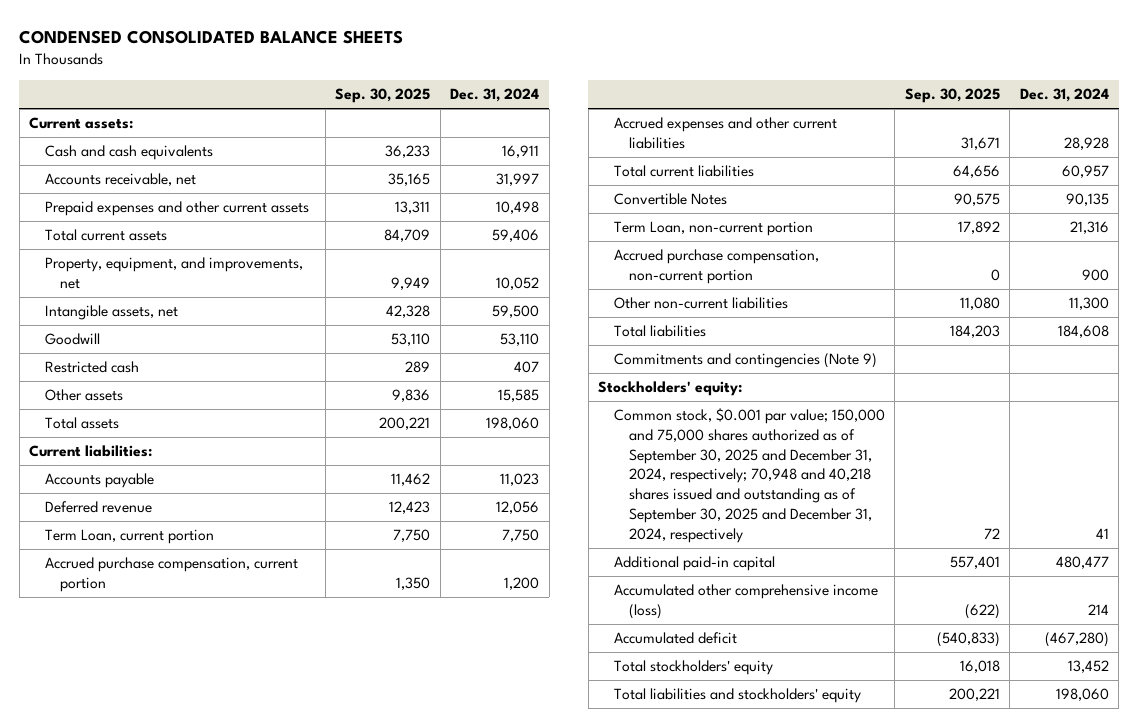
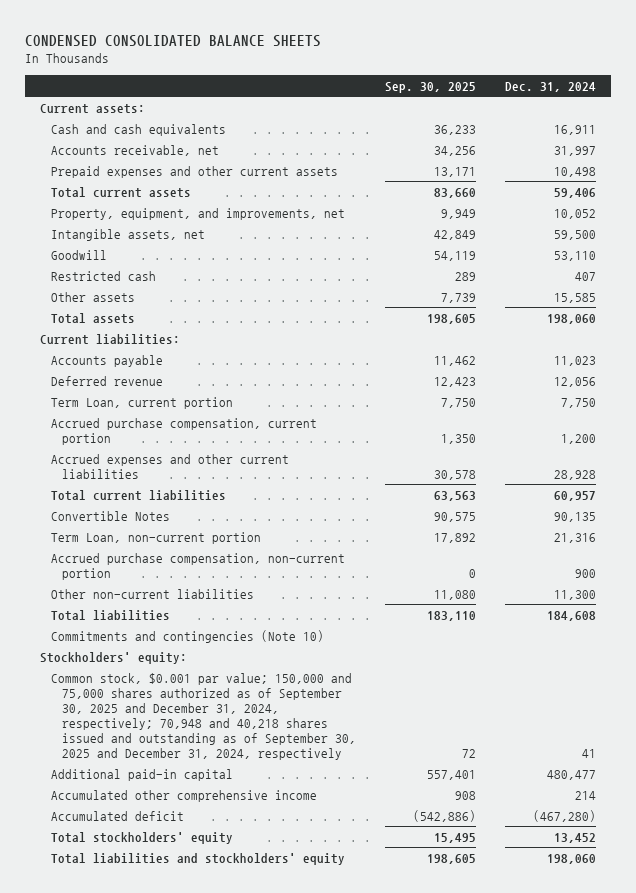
- Accounts receivable, net | 35,165 | 31,997
- Prepaid expenses and other current assets | 13,311 | 10,498
- Total current assets | 84,709 | 59,406
+ Accounts receivable, net | 34,256 | 31,997
+ Prepaid expenses and other current assets | 13,171 | 10,498
+ Total current assets | 83,660 | 59,406
- Intangible assets, net | 42,328 | 59,500
- Goodwill | 53,110 | 53,110
+ Intangible assets, net | 42,849 | 59,500
+ Goodwill | 54,119 | 53,110
- Other assets | 9,836 | 15,585
- Total assets | 200,221 | 198,060
+ Other assets | 7,739 | 15,585
+ Total assets | 198,605 | 198,060
- Accrued expenses and other current liabilities | 31,671 | 28,928
- Total current liabilities | 64,656 | 60,957
+ Accrued expenses and other current liabilities | 30,578 | 28,928
+ Total current liabilities | 63,563 | 60,957
- Total liabilities | 184,203 | 184,608
- Commitments and contingencies (Note 9)
+ Total liabilities | 183,110 | 184,608
+ Commitments and contingencies (Note 10)
- Accumulated other comprehensive income (loss) | (622) | 214
- Accumulated deficit | (540,833) | (467,280)
- Total stockholders' equity | 16,018 | 13,452
- Total liabilities and stockholders' equity | 200,221 | 198,060
+ Accumulated other comprehensive income | 908 | 214
+ Accumulated deficit | (542,886) | (467,280)
+ Total stockholders' equity | 15,495 | 13,452
+ Total liabilities and stockholders' equity | 198,605 | 198,060

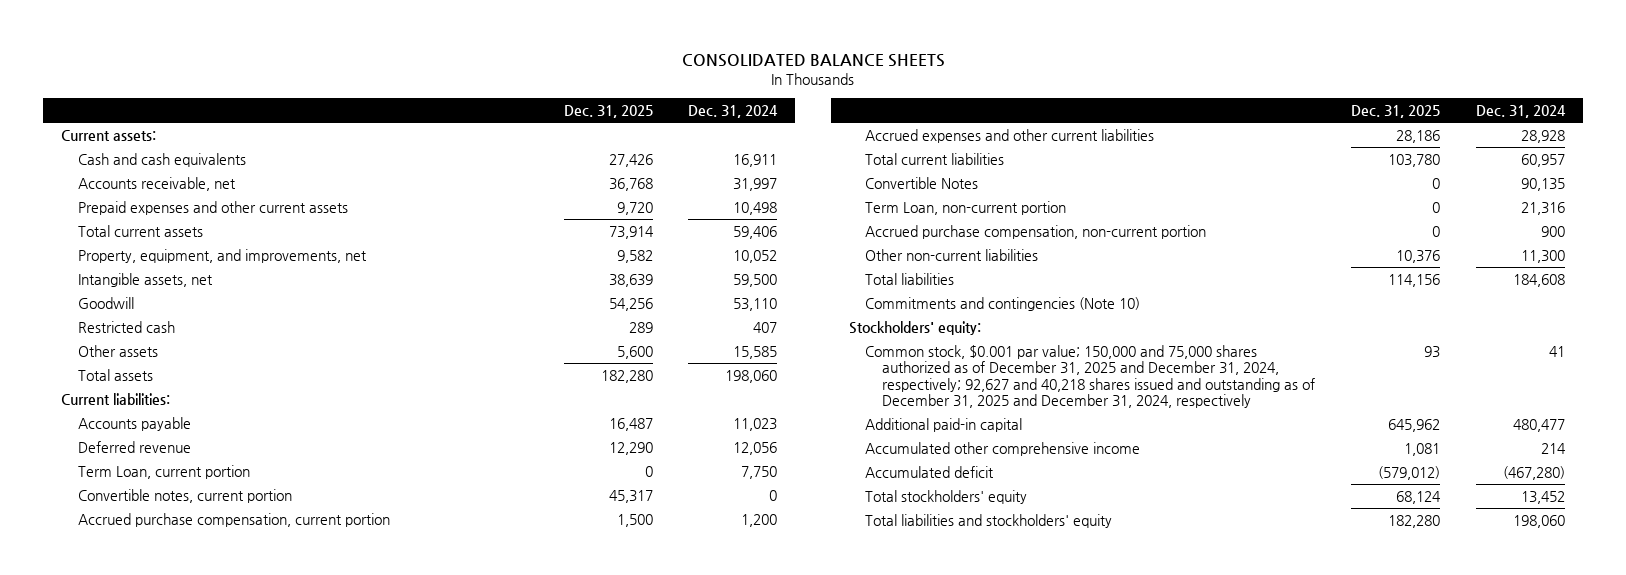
- CONDENSED CONSOLIDATED BALANCE SHEETS
+ CONSOLIDATED BALANCE SHEETS
- | Sep. 30, 2025 | Dec. 31, 2024
+ | Dec. 31, 2025 | Dec. 31, 2024
+ Convertible notes, current portion | 45,317 | 0
- Common stock, $0.001 par value; 150,000 and 75,000 shares authorized as of September 30, 2025 and December 31, 2024, respectively; 70,948 and 40,218 shares issued and outstanding as of September 30, 2025 and December 31, 2024, respectively | 72 | 41
+ Common stock, $0.001 par value; 150,000 and 75,000 shares authorized as of December 31, 2025 and December 31, 2024, respectively; 92,627 and 40,218 shares issued and outstanding as of December 31, 2025 and December 31, 2024, respectively | 93 | 41

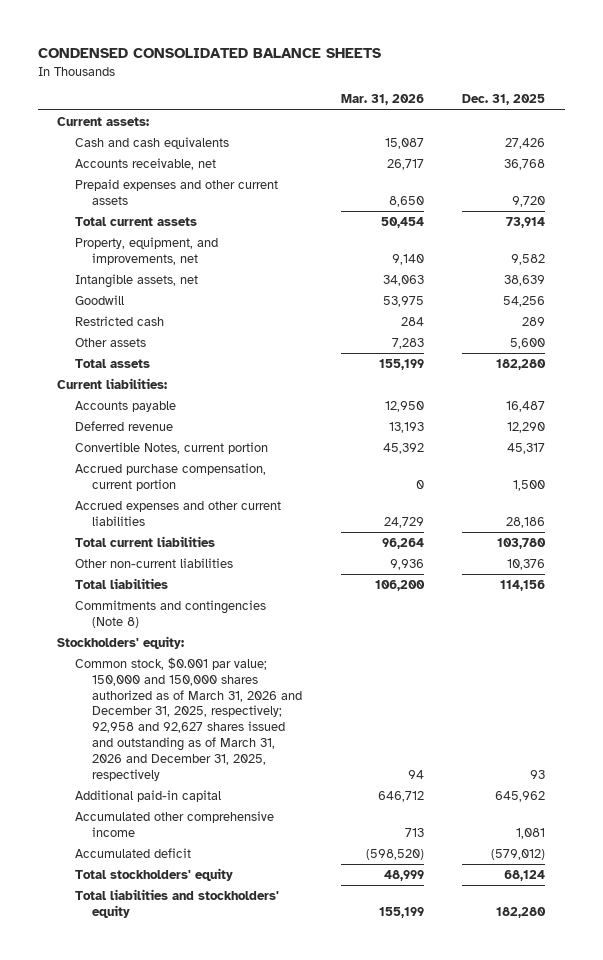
- CONSOLIDATED BALANCE SHEETS
+ CONDENSED CONSOLIDATED BALANCE SHEETS
- | Dec. 31, 2025 | Dec. 31, 2024
+ | Mar. 31, 2026 | Dec. 31, 2025
- Term Loan, current portion | 0 | 7,750
- Convertible notes, current portion | 45,317 | 0
+ Convertible Notes, current portion | 45,392 | 45,317
- Convertible Notes | 0 | 90,135
- Term Loan, non-current portion | 0 | 21,316
- Accrued purchase compensation, non-current portion | 0 | 900
- Commitments and contingencies (Note 10)
+ Commitments and contingencies (Note 8)
- Common stock, $0.001 par value; 150,000 and 75,000 shares authorized as of December 31, 2025 and December 31, 2024, respectively; 92,627 and 40,218 shares issued and outstanding as of December 31, 2025 and December 31, 2024, respectively | 93 | 41
+ Common stock, $0.001 par value; 150,000 and 150,000 shares authorized as of March 31, 2026 and December 31, 2025, respectively; 92,958 and 92,627 shares issued and outstanding as of March 31, 2026 and December 31, 2025, respectively | 94 | 93

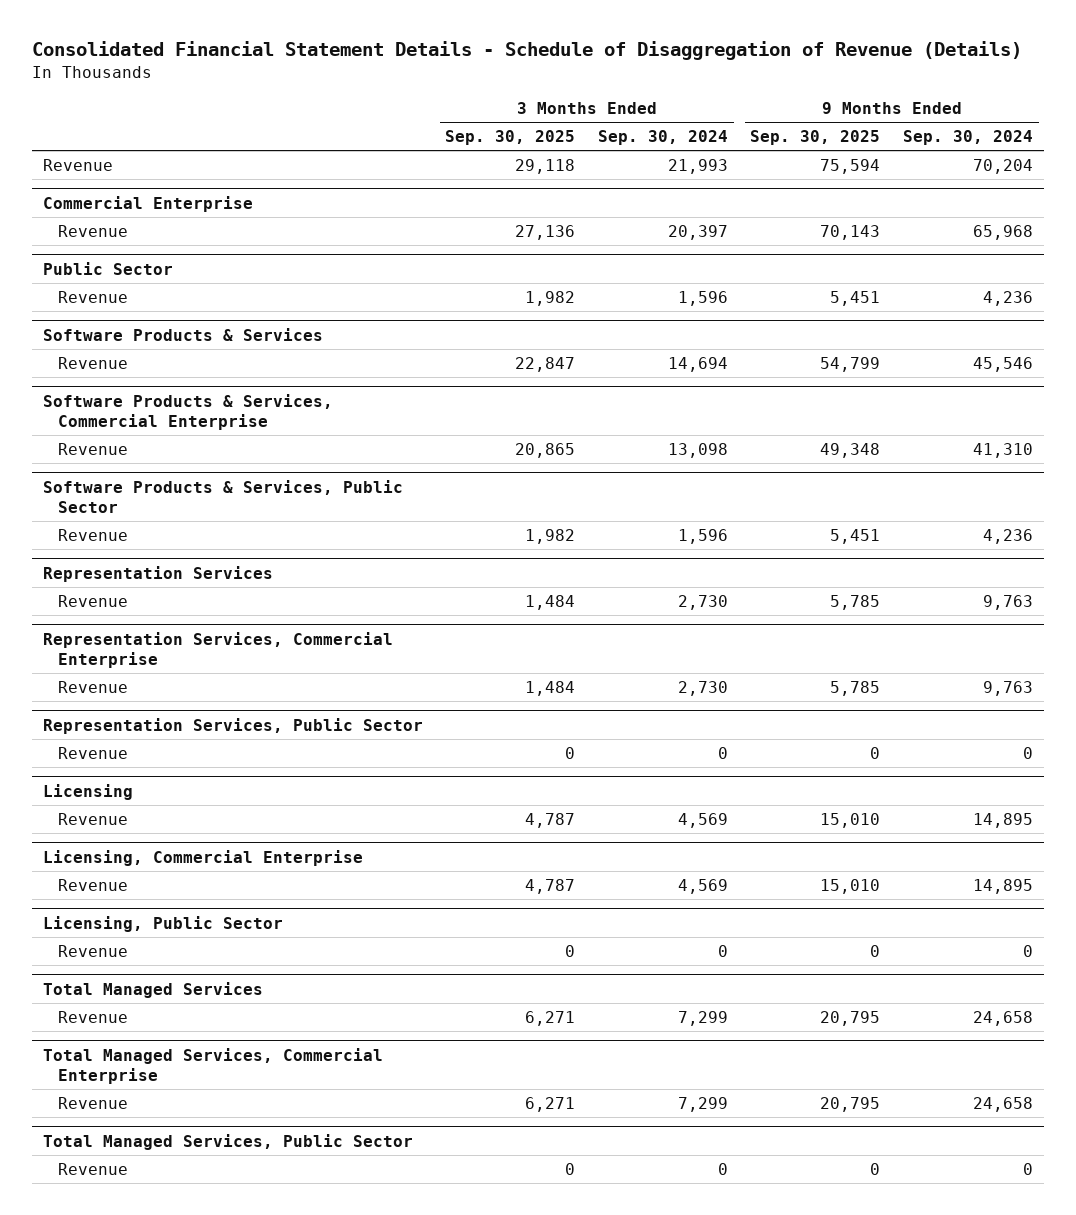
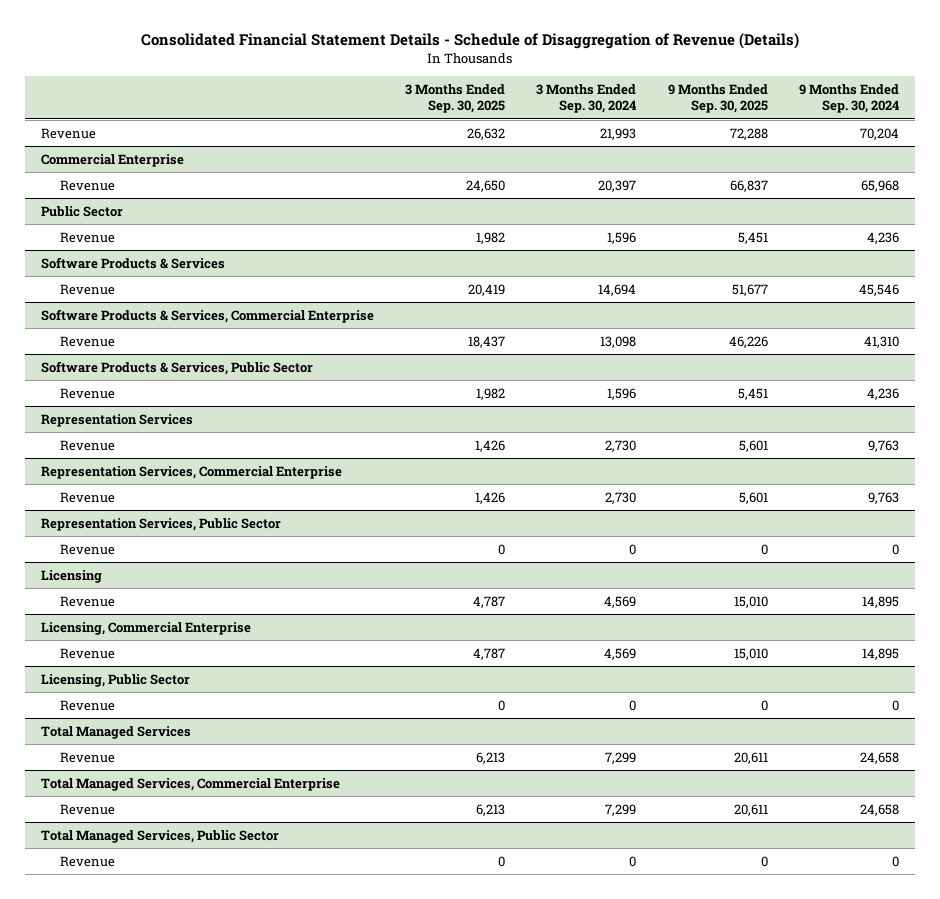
- Revenue | 29,118 | 21,993 | 75,594 | 70,204
+ Revenue | 26,632 | 21,993 | 72,288 | 70,204
@ Commercial Enterprise
- Revenue | 27,136 | 20,397 | 70,143 | 65,968
+ Revenue | 24,650 | 20,397 | 66,837 | 65,968
@ Software Products & Services
- Revenue | 22,847 | 14,694 | 54,799 | 45,546
+ Revenue | 20,419 | 14,694 | 51,677 | 45,546
@ Software Products & Services, Commercial Enterprise
- Revenue | 20,865 | 13,098 | 49,348 | 41,310
+ Revenue | 18,437 | 13,098 | 46,226 | 41,310
@ Representation Services
- Revenue | 1,484 | 2,730 | 5,785 | 9,763
+ Revenue | 1,426 | 2,730 | 5,601 | 9,763
@ Representation Services, Commercial Enterprise
- Revenue | 1,484 | 2,730 | 5,785 | 9,763
+ Revenue | 1,426 | 2,730 | 5,601 | 9,763
@ Total Managed Services
- Revenue | 6,271 | 7,299 | 20,795 | 24,658
+ Revenue | 6,213 | 7,299 | 20,611 | 24,658
@ Total Managed Services, Commercial Enterprise
- Revenue | 6,271 | 7,299 | 20,795 | 24,658
+ Revenue | 6,213 | 7,299 | 20,611 | 24,658

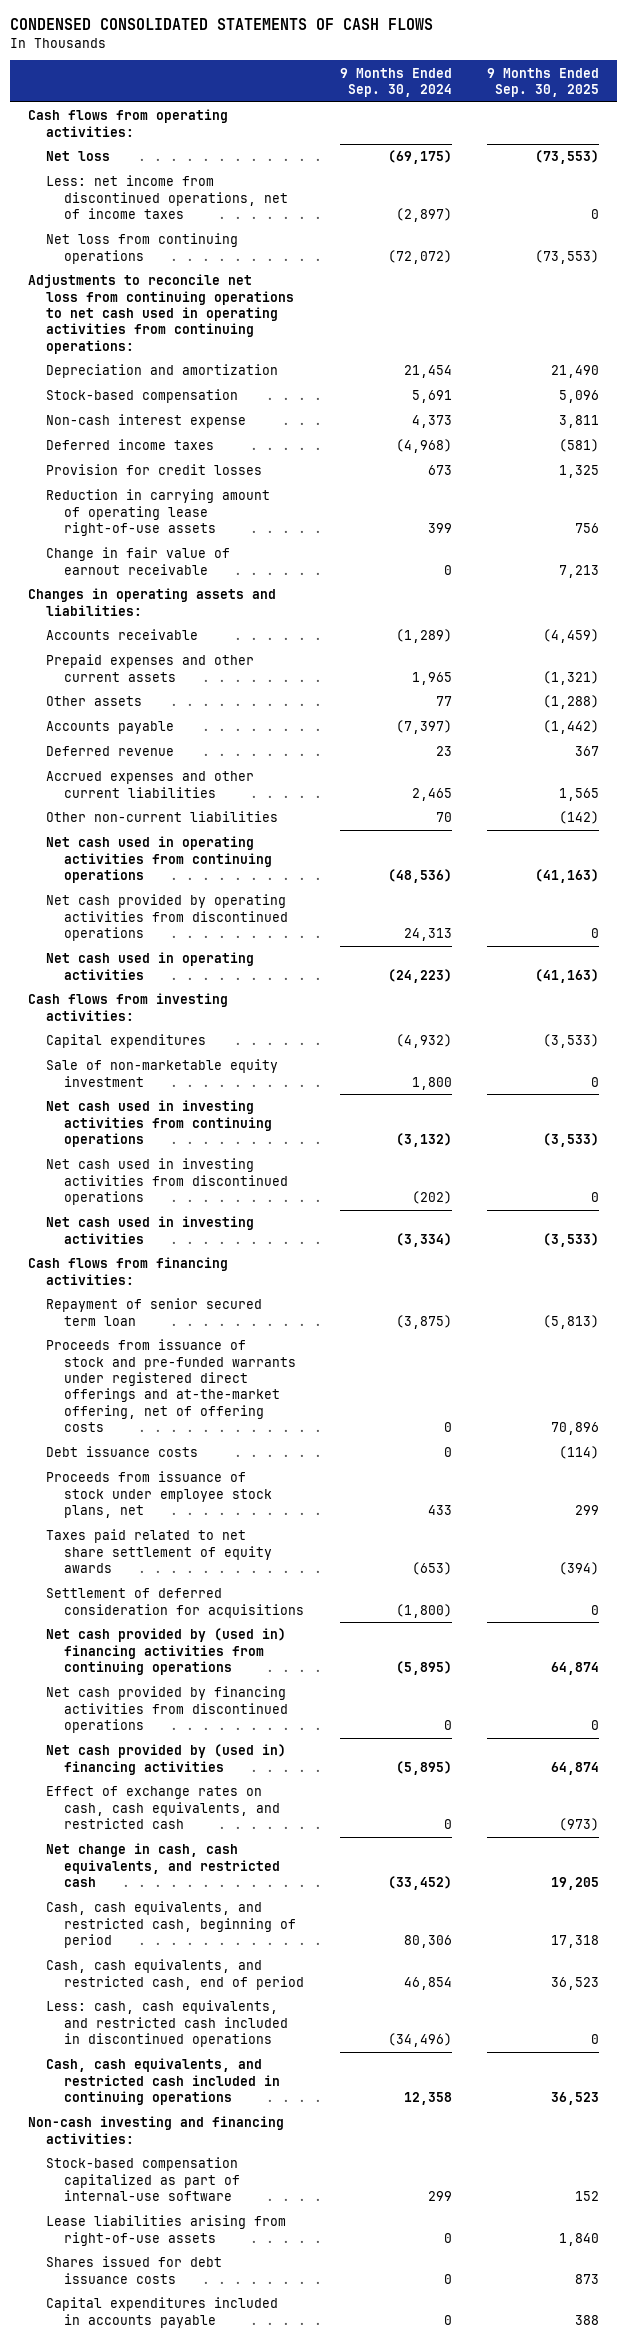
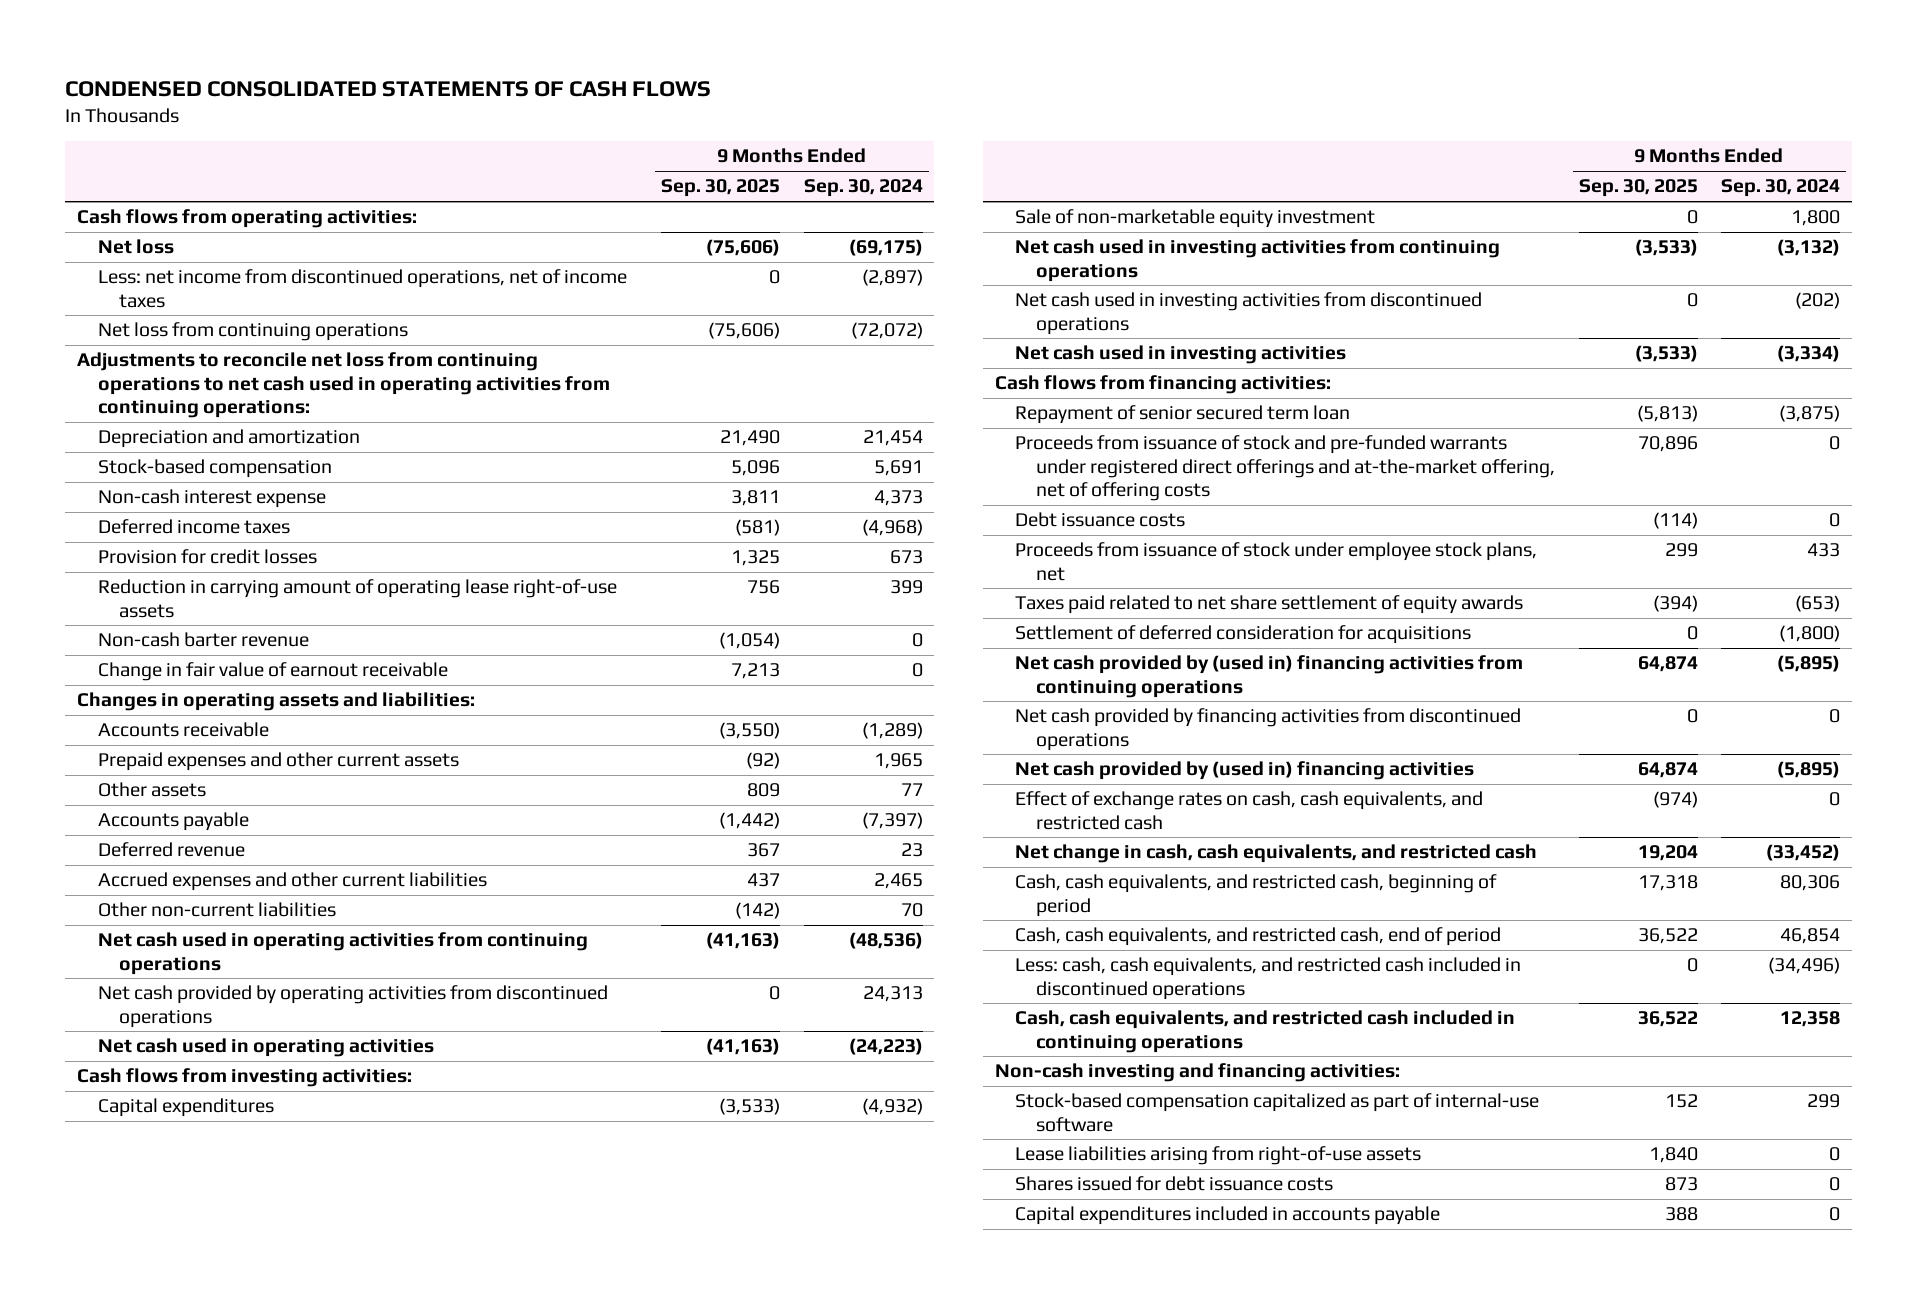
- | 9 Months Ended Sep. 30, 2024 | 9 Months Ended Sep. 30, 2025
+ | 9 Months Ended Sep. 30, 2025 | 9 Months Ended Sep. 30, 2024
- Net loss | (69,175) | (73,553)
+ Net loss | (75,606) | (69,175)
- Net loss from continuing operations | (72,072) | (73,553)
+ Net loss from continuing operations | (75,606) | (72,072)
+ Non-cash barter revenue | (1,054) | 0
- Accounts receivable | (1,289) | (4,459)
- Prepaid expenses and other current assets | 1,965 | (1,321)
- Other assets | 77 | (1,288)
+ Accounts receivable | (3,550) | (1,289)
+ Prepaid expenses and other current assets | (92) | 1,965
+ Other assets | 809 | 77
- Accrued expenses and other current liabilities | 2,465 | 1,565
+ Accrued expenses and other current liabilities | 437 | 2,465
- Effect of exchange rates on cash, cash equivalents, and restricted cash | 0 | (973)
- Net change in cash, cash equivalents, and restricted cash | (33,452) | 19,205
+ Effect of exchange rates on cash, cash equivalents, and restricted cash | (974) | 0
+ Net change in cash, cash equivalents, and restricted cash | 19,204 | (33,452)
- Cash, cash equivalents, and restricted cash, end of period | 46,854 | 36,523
+ Cash, cash equivalents, and restricted cash, end of period | 36,522 | 46,854
- Cash, cash equivalents, and restricted cash included in continuing operations | 12,358 | 36,523
+ Cash, cash equivalents, and restricted cash included in continuing operations | 36,522 | 12,358

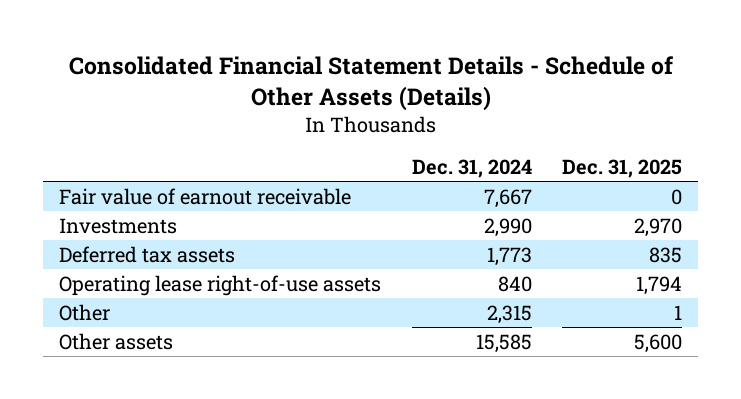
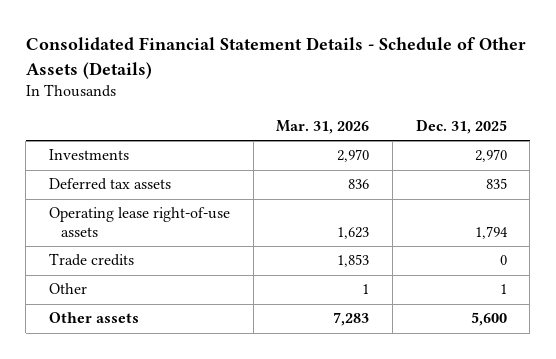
- | Dec. 31, 2024 | Dec. 31, 2025
+ | Mar. 31, 2026 | Dec. 31, 2025
- Fair value of earnout receivable | 7,667 | 0
+ Trade credits | 1,853 | 0

